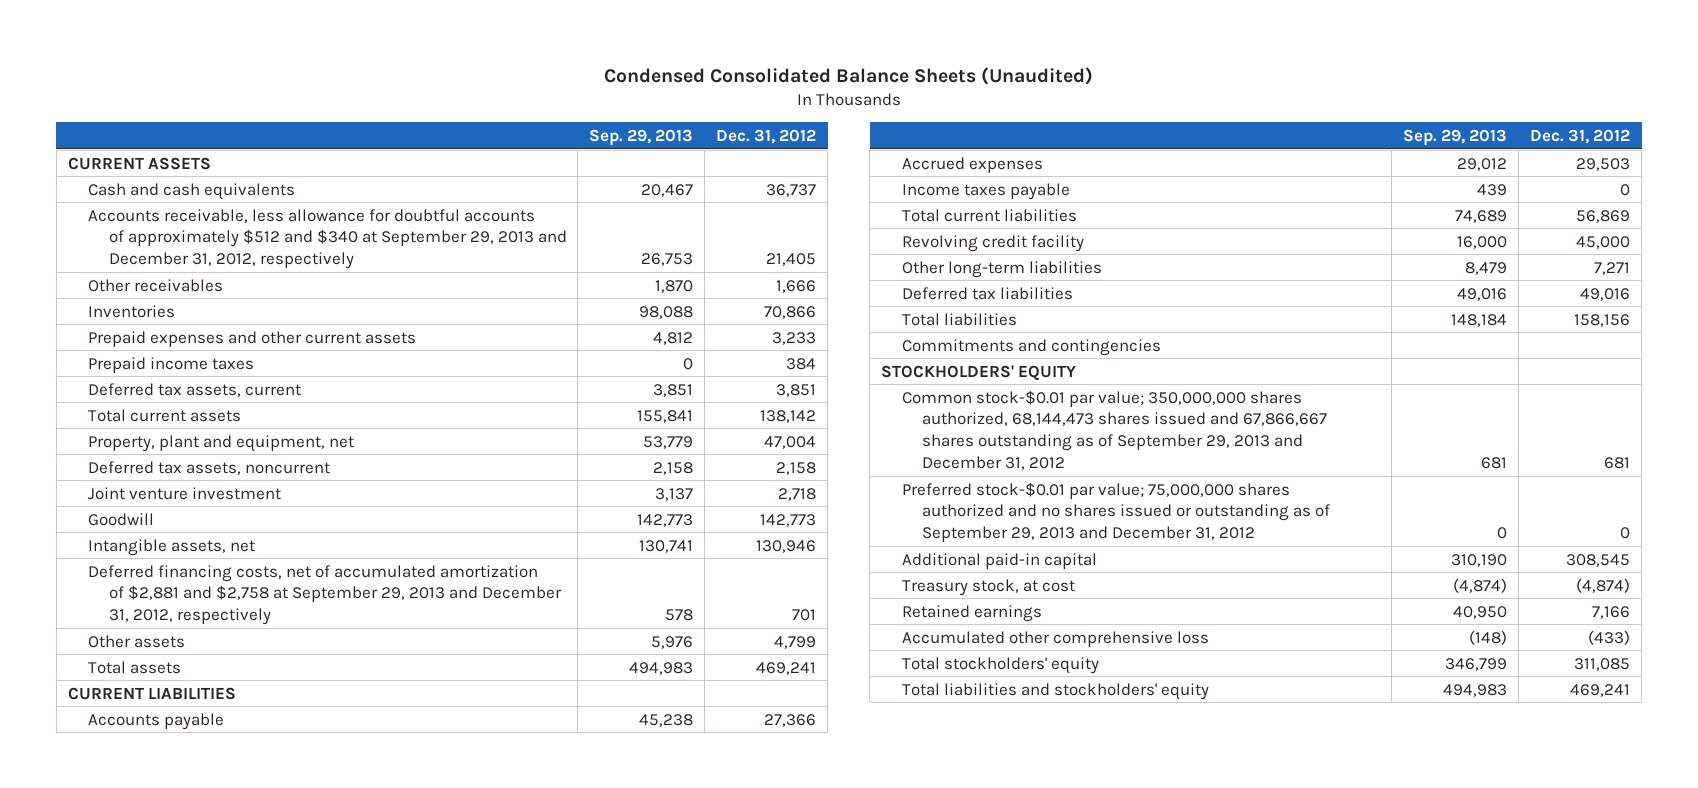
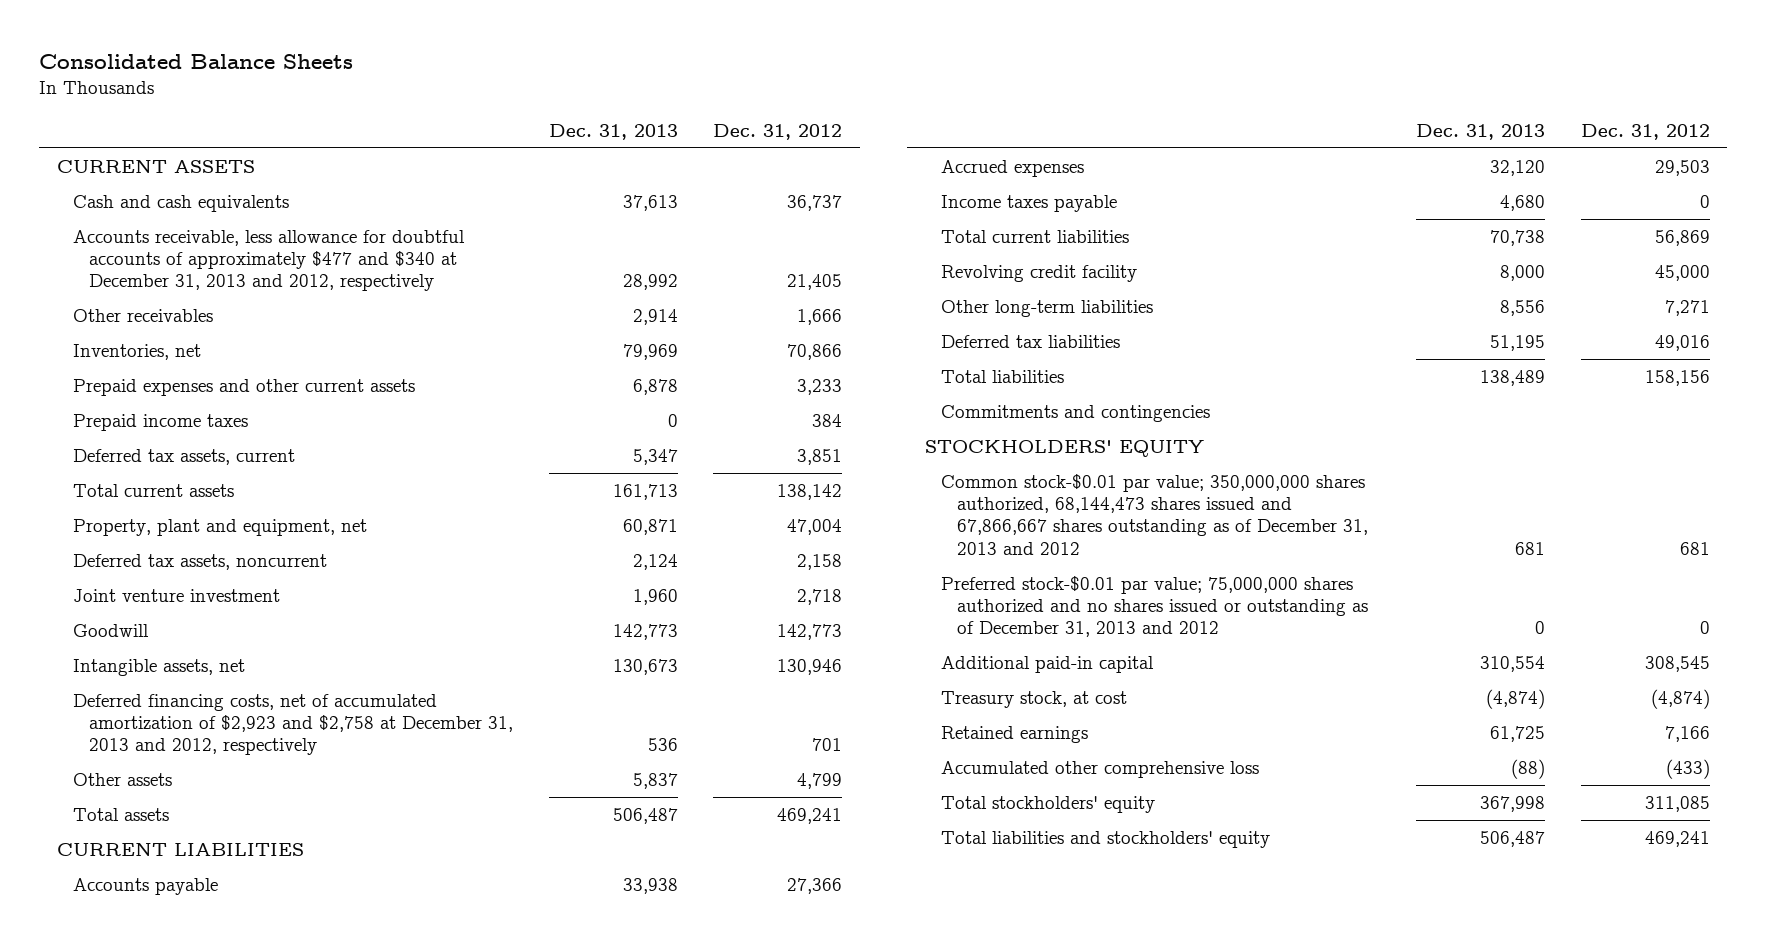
- Condensed Consolidated Balance Sheets (Unaudited)
+ Consolidated Balance Sheets
- | Sep. 29, 2013 | Dec. 31, 2012
+ | Dec. 31, 2013 | Dec. 31, 2012
- Accounts receivable, less allowance for doubtful accounts of approximately $512 and $340 at September 29, 2013 and December 31, 2012, respectively | 26,753 | 21,405
+ Accounts receivable, less allowance for doubtful accounts of approximately $477 and $340 at December 31, 2013 and 2012, respectively | 28,992 | 21,405
- Inventories | 98,088 | 70,866
+ Inventories, net | 79,969 | 70,866
- Deferred financing costs, net of accumulated amortization of $2,881 and $2,758 at September 29, 2013 and December 31, 2012, respectively | 578 | 701
+ Deferred financing costs, net of accumulated amortization of $2,923 and $2,758 at December 31, 2013 and 2012, respectively | 536 | 701
- Common stock-$0.01 par value; 350,000,000 shares authorized, 68,144,473 shares issued and 67,866,667 shares outstanding as of September 29, 2013 and December 31, 2012 | 681 | 681
- Preferred stock-$0.01 par value; 75,000,000 shares authorized and no shares issued or outstanding as of September 29, 2013 and December 31, 2012 | 0 | 0
+ Common stock-$0.01 par value; 350,000,000 shares authorized, 68,144,473 shares issued and 67,866,667 shares outstanding as of December 31, 2013 and 2012 | 681 | 681
+ Preferred stock-$0.01 par value; 75,000,000 shares authorized and no shares issued or outstanding as of December 31, 2013 and 2012 | 0 | 0

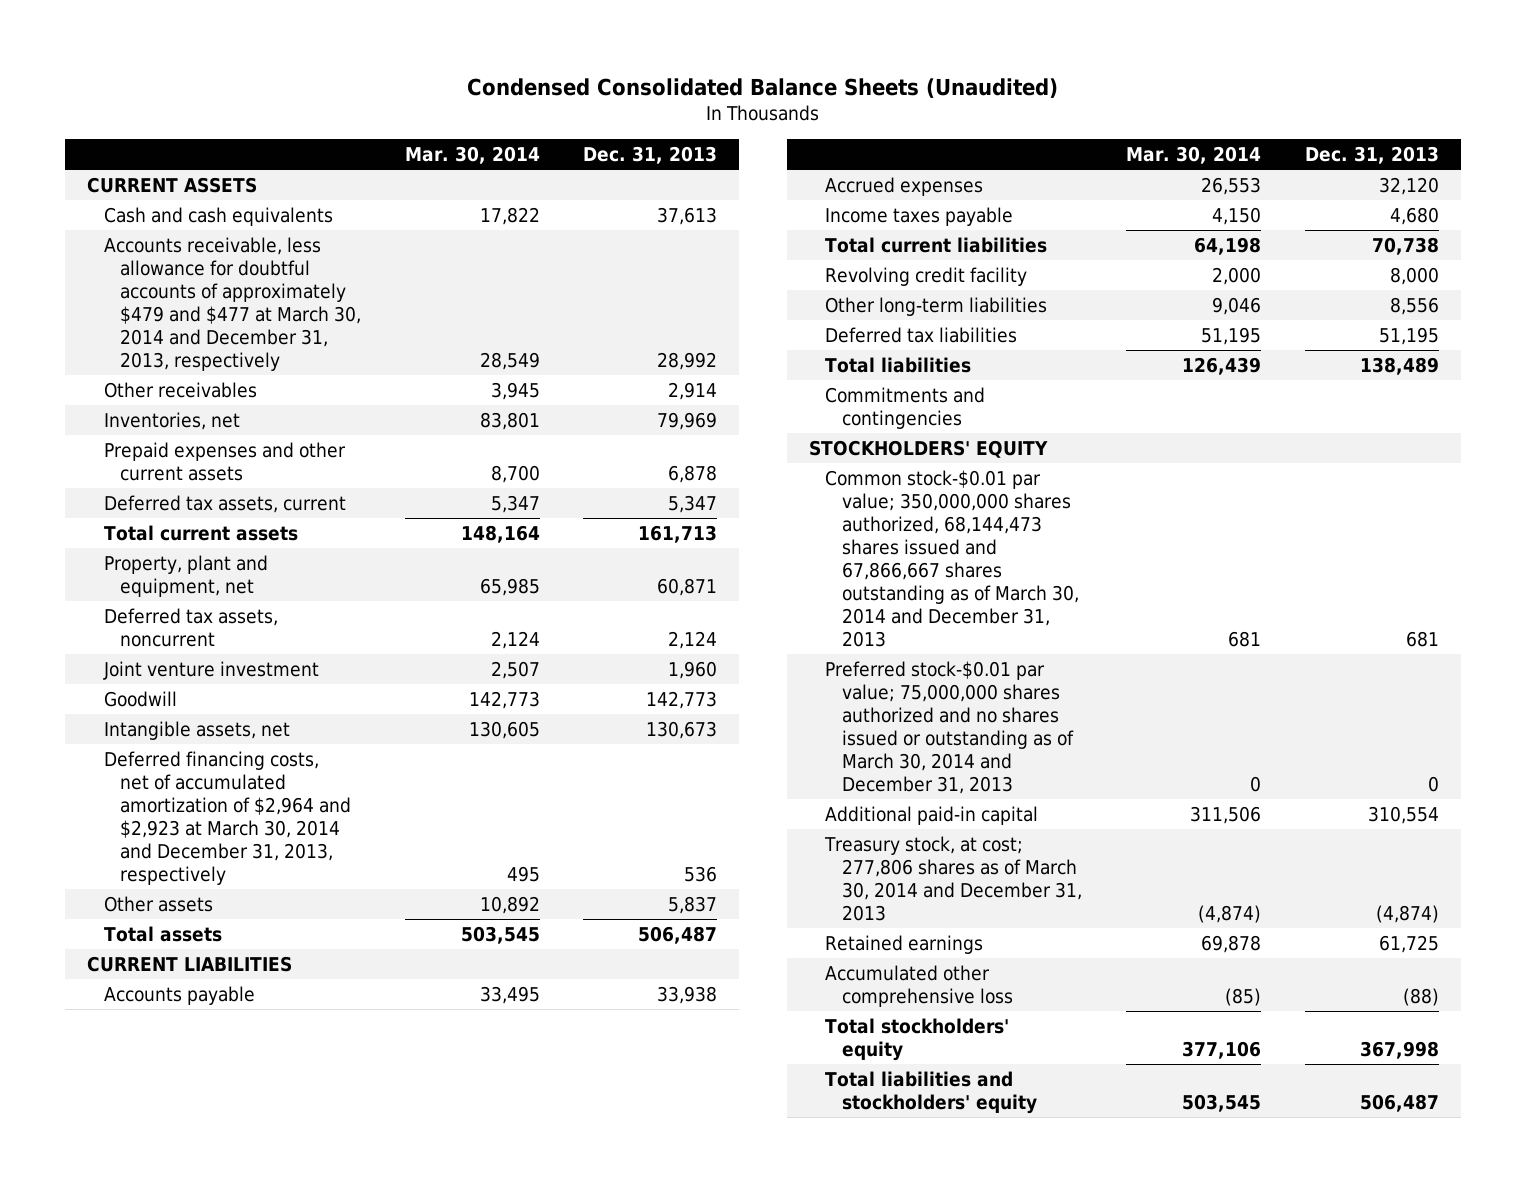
- Consolidated Balance Sheets
+ Condensed Consolidated Balance Sheets (Unaudited)
- | Dec. 31, 2013 | Dec. 31, 2012
+ | Mar. 30, 2014 | Dec. 31, 2013
- Accounts receivable, less allowance for doubtful accounts of approximately $477 and $340 at December 31, 2013 and 2012, respectively | 28,992 | 21,405
+ Accounts receivable, less allowance for doubtful accounts of approximately $479 and $477 at March 30, 2014 and December 31, 2013, respectively | 28,549 | 28,992
- Prepaid income taxes | 0 | 384
- Deferred financing costs, net of accumulated amortization of $2,923 and $2,758 at December 31, 2013 and 2012, respectively | 536 | 701
+ Deferred financing costs, net of accumulated amortization of $2,964 and $2,923 at March 30, 2014 and December 31, 2013, respectively | 495 | 536
- Common stock-$0.01 par value; 350,000,000 shares authorized, 68,144,473 shares issued and 67,866,667 shares outstanding as of December 31, 2013 and 2012 | 681 | 681
- Preferred stock-$0.01 par value; 75,000,000 shares authorized and no shares issued or outstanding as of December 31, 2013 and 2012 | 0 | 0
+ Common stock-$0.01 par value; 350,000,000 shares authorized, 68,144,473 shares issued and 67,866,667 shares outstanding as of March 30, 2014 and December 31, 2013 | 681 | 681
+ Preferred stock-$0.01 par value; 75,000,000 shares authorized and no shares issued or outstanding as of March 30, 2014 and December 31, 2013 | 0 | 0
- Treasury stock, at cost | (4,874) | (4,874)
+ Treasury stock, at cost; 277,806 shares as of March 30, 2014 and December 31, 2013 | (4,874) | (4,874)

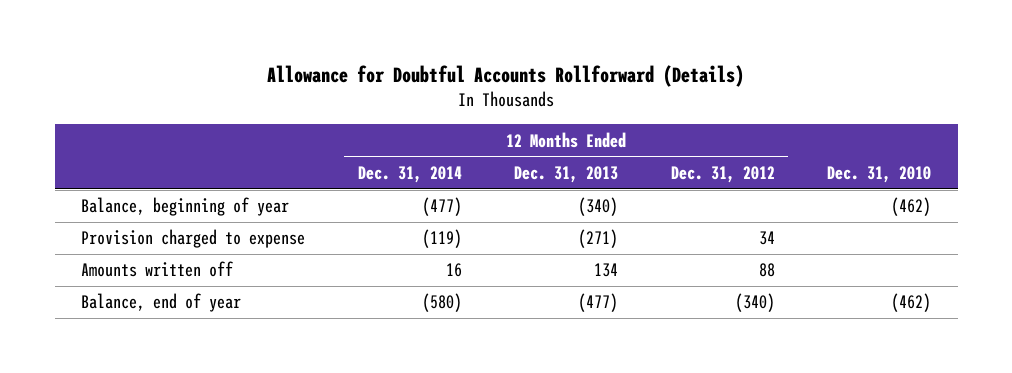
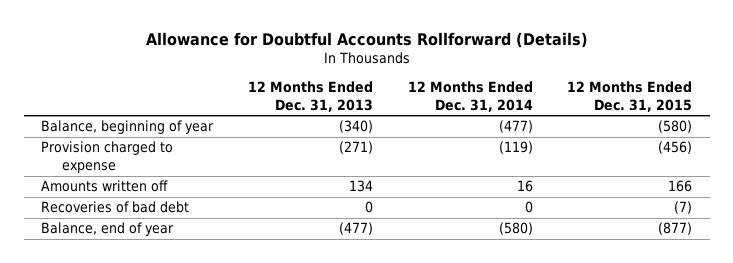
- | 12 Months Ended Dec. 31, 2014 | 12 Months Ended Dec. 31, 2013 | 12 Months Ended Dec. 31, 2012 | Dec. 31, 2010
+ | 12 Months Ended Dec. 31, 2013 | 12 Months Ended Dec. 31, 2014 | 12 Months Ended Dec. 31, 2015
+ Recoveries of bad debt | 0 | 0 | (7)

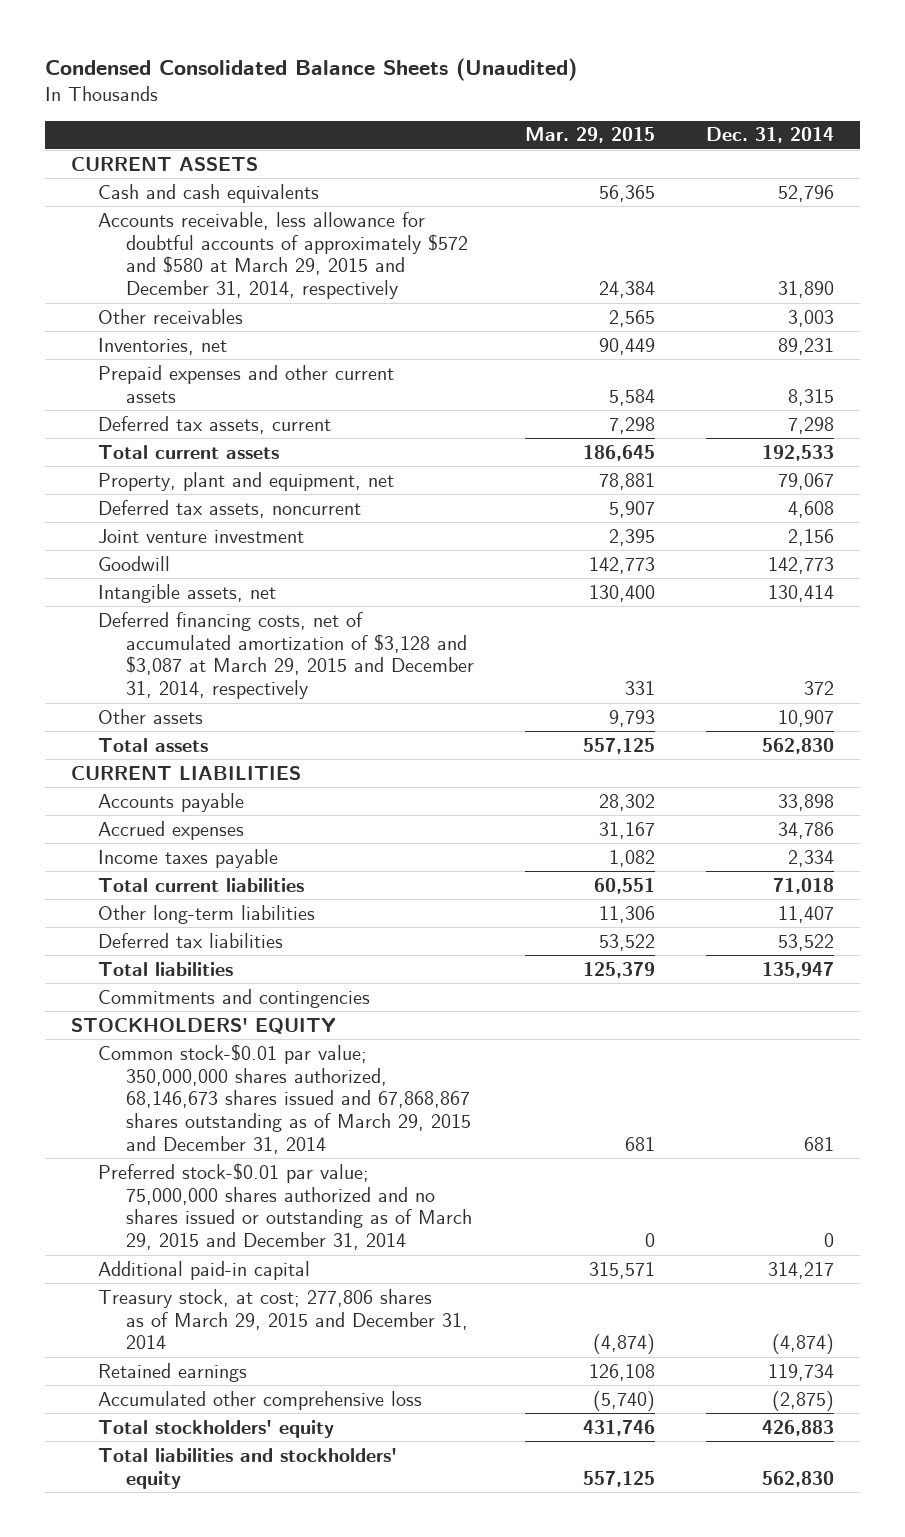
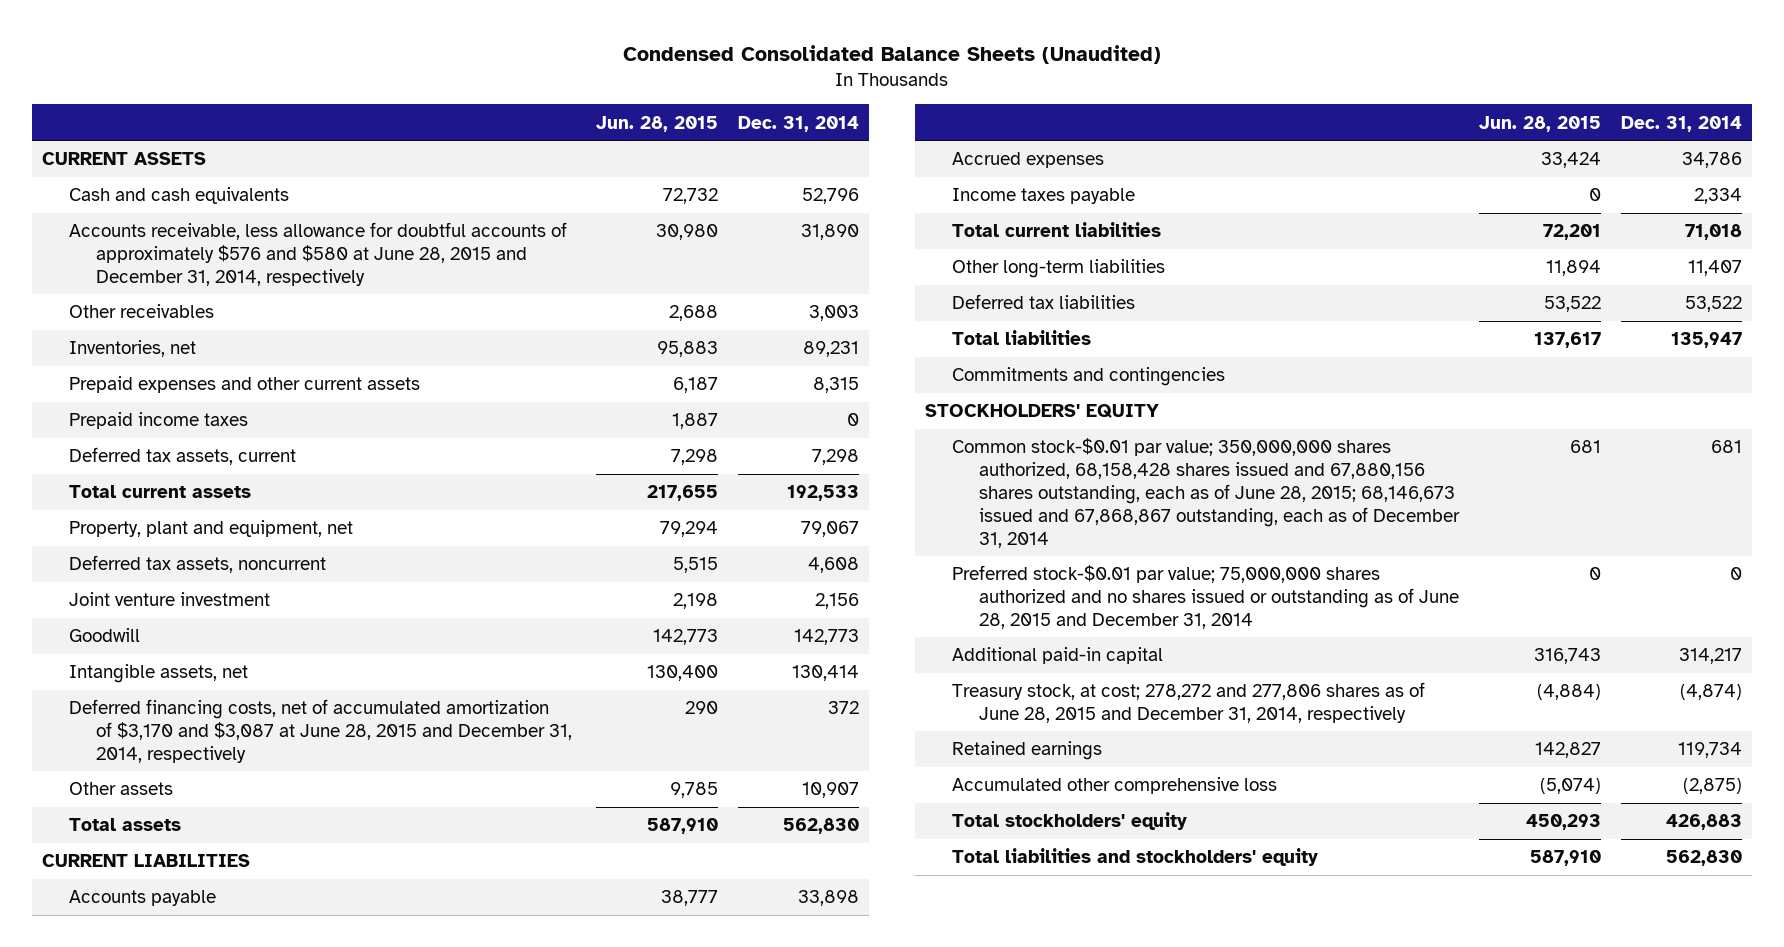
- | Mar. 29, 2015 | Dec. 31, 2014
+ | Jun. 28, 2015 | Dec. 31, 2014
- Accounts receivable, less allowance for doubtful accounts of approximately $572 and $580 at March 29, 2015 and December 31, 2014, respectively | 24,384 | 31,890
+ Accounts receivable, less allowance for doubtful accounts of approximately $576 and $580 at June 28, 2015 and December 31, 2014, respectively | 30,980 | 31,890
+ Prepaid income taxes | 1,887 | 0
- Deferred financing costs, net of accumulated amortization of $3,128 and $3,087 at March 29, 2015 and December 31, 2014, respectively | 331 | 372
+ Deferred financing costs, net of accumulated amortization of $3,170 and $3,087 at June 28, 2015 and December 31, 2014, respectively | 290 | 372
- Common stock-$0.01 par value; 350,000,000 shares authorized, 68,146,673 shares issued and 67,868,867 shares outstanding as of March 29, 2015 and December 31, 2014 | 681 | 681
- Preferred stock-$0.01 par value; 75,000,000 shares authorized and no shares issued or outstanding as of March 29, 2015 and December 31, 2014 | 0 | 0
+ Common stock-$0.01 par value; 350,000,000 shares authorized, 68,158,428 shares issued and 67,880,156 shares outstanding, each as of June 28, 2015; 68,146,673 issued and 67,868,867 outstanding, each as of December 31, 2014 | 681 | 681
+ Preferred stock-$0.01 par value; 75,000,000 shares authorized and no shares issued or outstanding as of June 28, 2015 and December 31, 2014 | 0 | 0
- Treasury stock, at cost; 277,806 shares as of March 29, 2015 and December 31, 2014 | (4,874) | (4,874)
+ Treasury stock, at cost; 278,272 and 277,806 shares as of June 28, 2015 and December 31, 2014, respectively | (4,884) | (4,874)

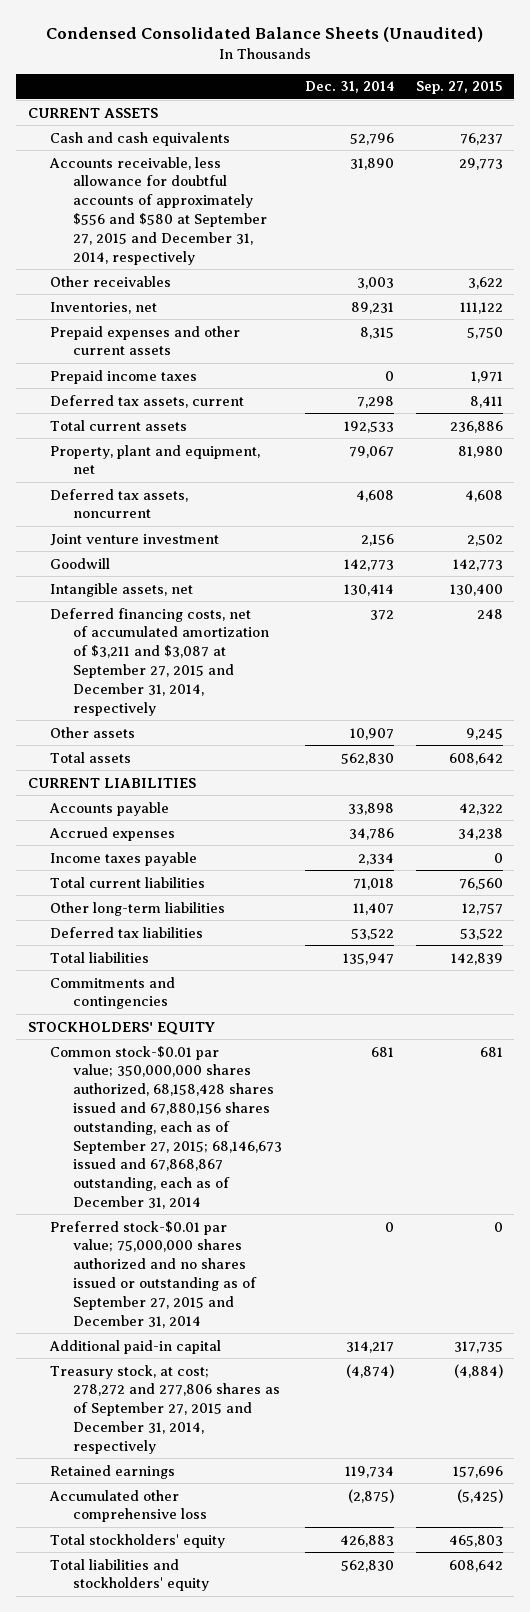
- | Jun. 28, 2015 | Dec. 31, 2014
+ | Dec. 31, 2014 | Sep. 27, 2015
- Accounts receivable, less allowance for doubtful accounts of approximately $576 and $580 at June 28, 2015 and December 31, 2014, respectively | 30,980 | 31,890
+ Accounts receivable, less allowance for doubtful accounts of approximately $556 and $580 at September 27, 2015 and December 31, 2014, respectively | 31,890 | 29,773
- Deferred financing costs, net of accumulated amortization of $3,170 and $3,087 at June 28, 2015 and December 31, 2014, respectively | 290 | 372
+ Deferred financing costs, net of accumulated amortization of $3,211 and $3,087 at September 27, 2015 and December 31, 2014, respectively | 372 | 248
- Common stock-$0.01 par value; 350,000,000 shares authorized, 68,158,428 shares issued and 67,880,156 shares outstanding, each as of June 28, 2015; 68,146,673 issued and 67,868,867 outstanding, each as of December 31, 2014 | 681 | 681
- Preferred stock-$0.01 par value; 75,000,000 shares authorized and no shares issued or outstanding as of June 28, 2015 and December 31, 2014 | 0 | 0
+ Common stock-$0.01 par value; 350,000,000 shares authorized, 68,158,428 shares issued and 67,880,156 shares outstanding, each as of September 27, 2015; 68,146,673 issued and 67,868,867 outstanding, each as of December 31, 2014 | 681 | 681
+ Preferred stock-$0.01 par value; 75,000,000 shares authorized and no shares issued or outstanding as of September 27, 2015 and December 31, 2014 | 0 | 0
- Treasury stock, at cost; 278,272 and 277,806 shares as of June 28, 2015 and December 31, 2014, respectively | (4,884) | (4,874)
+ Treasury stock, at cost; 278,272 and 277,806 shares as of September 27, 2015 and December 31, 2014, respectively | (4,874) | (4,884)

